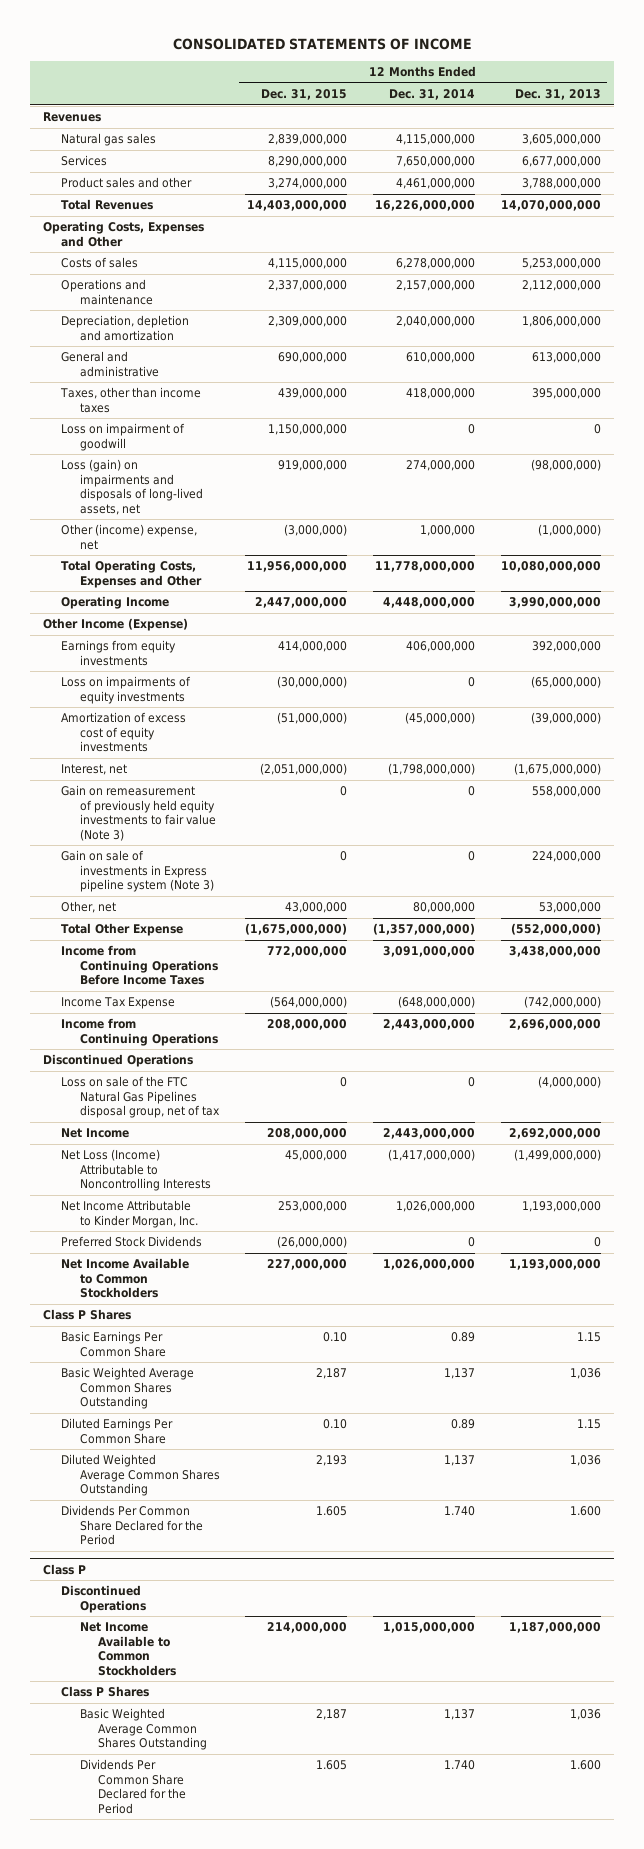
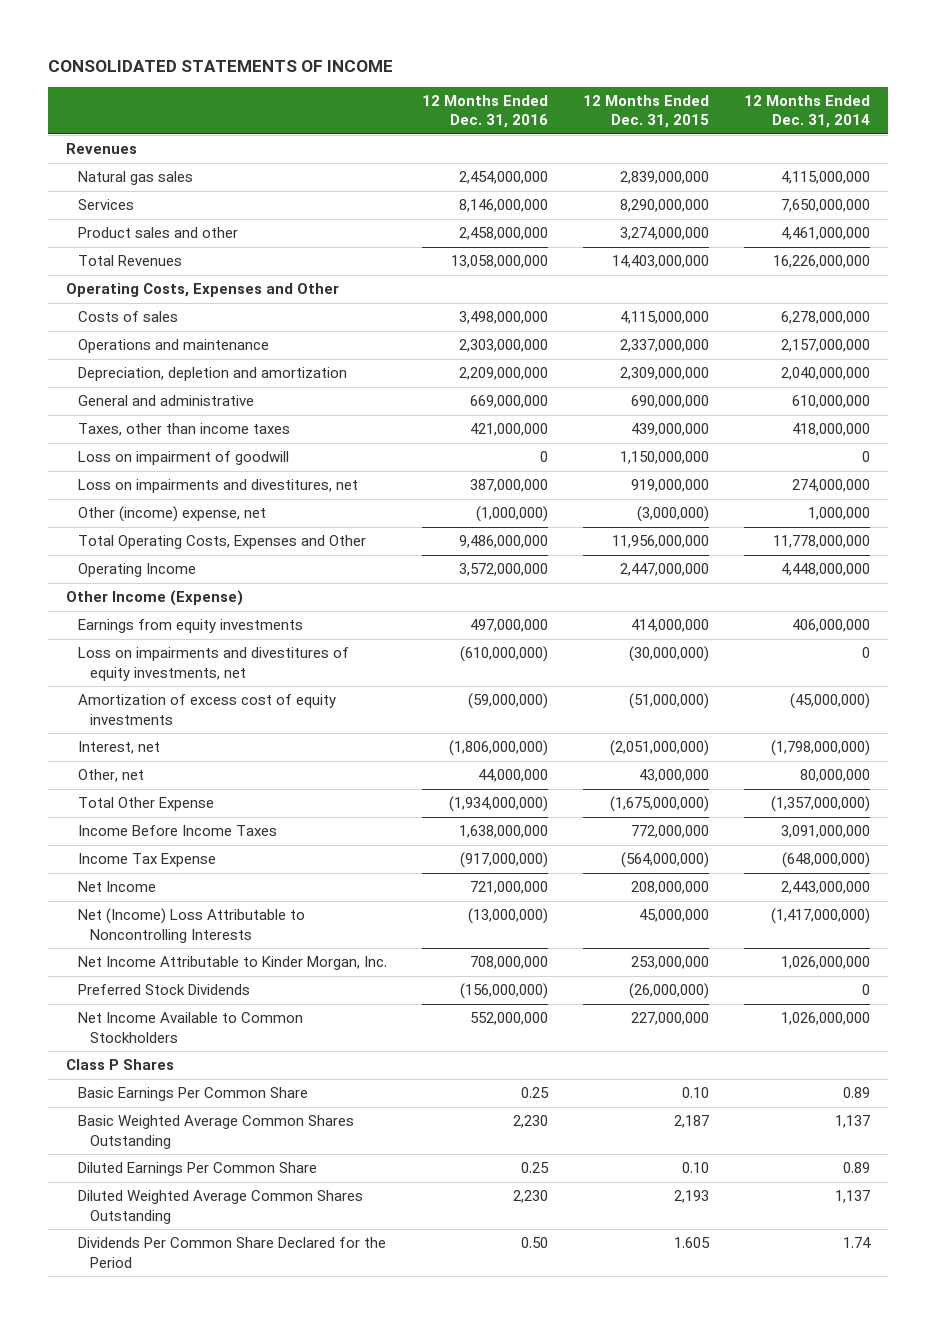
- | 12 Months Ended Dec. 31, 2015 | 12 Months Ended Dec. 31, 2014 | 12 Months Ended Dec. 31, 2013
+ | 12 Months Ended Dec. 31, 2016 | 12 Months Ended Dec. 31, 2015 | 12 Months Ended Dec. 31, 2014
- Loss (gain) on impairments and disposals of long-lived assets, net | 919,000,000 | 274,000,000 | (98,000,000)
+ Loss on impairments and divestitures, net | 387,000,000 | 919,000,000 | 274,000,000
- Loss on impairments of equity investments | (30,000,000) | 0 | (65,000,000)
+ Loss on impairments and divestitures of equity investments, net | (610,000,000) | (30,000,000) | 0
- Gain on remeasurement of previously held equity investments to fair value (Note 3) | 0 | 0 | 558,000,000
- Gain on sale of investments in Express pipeline system (Note 3) | 0 | 0 | 224,000,000
- Income from Continuing Operations Before Income Taxes | 772,000,000 | 3,091,000,000 | 3,438,000,000
+ Income Before Income Taxes | 1,638,000,000 | 772,000,000 | 3,091,000,000
- Income from Continuing Operations | 208,000,000 | 2,443,000,000 | 2,696,000,000
- Discontinued Operations
- Loss on sale of the FTC Natural Gas Pipelines disposal group, net of tax | 0 | 0 | (4,000,000)
- Net Loss (Income) Attributable to Noncontrolling Interests | 45,000,000 | (1,417,000,000) | (1,499,000,000)
+ Net (Income) Loss Attributable to Noncontrolling Interests | (13,000,000) | 45,000,000 | (1,417,000,000)
- Dividends Per Common Share Declared for the Period | 1.605 | 1.740 | 1.600
- Class P
- Discontinued Operations
- Net Income Available to Common Stockholders | 214,000,000 | 1,015,000,000 | 1,187,000,000
- Class P Shares
- Basic Weighted Average Common Shares Outstanding | 2,187 | 1,137 | 1,036
- Dividends Per Common Share Declared for the Period | 1.605 | 1.740 | 1.600
+ Dividends Per Common Share Declared for the Period | 0.50 | 1.605 | 1.74

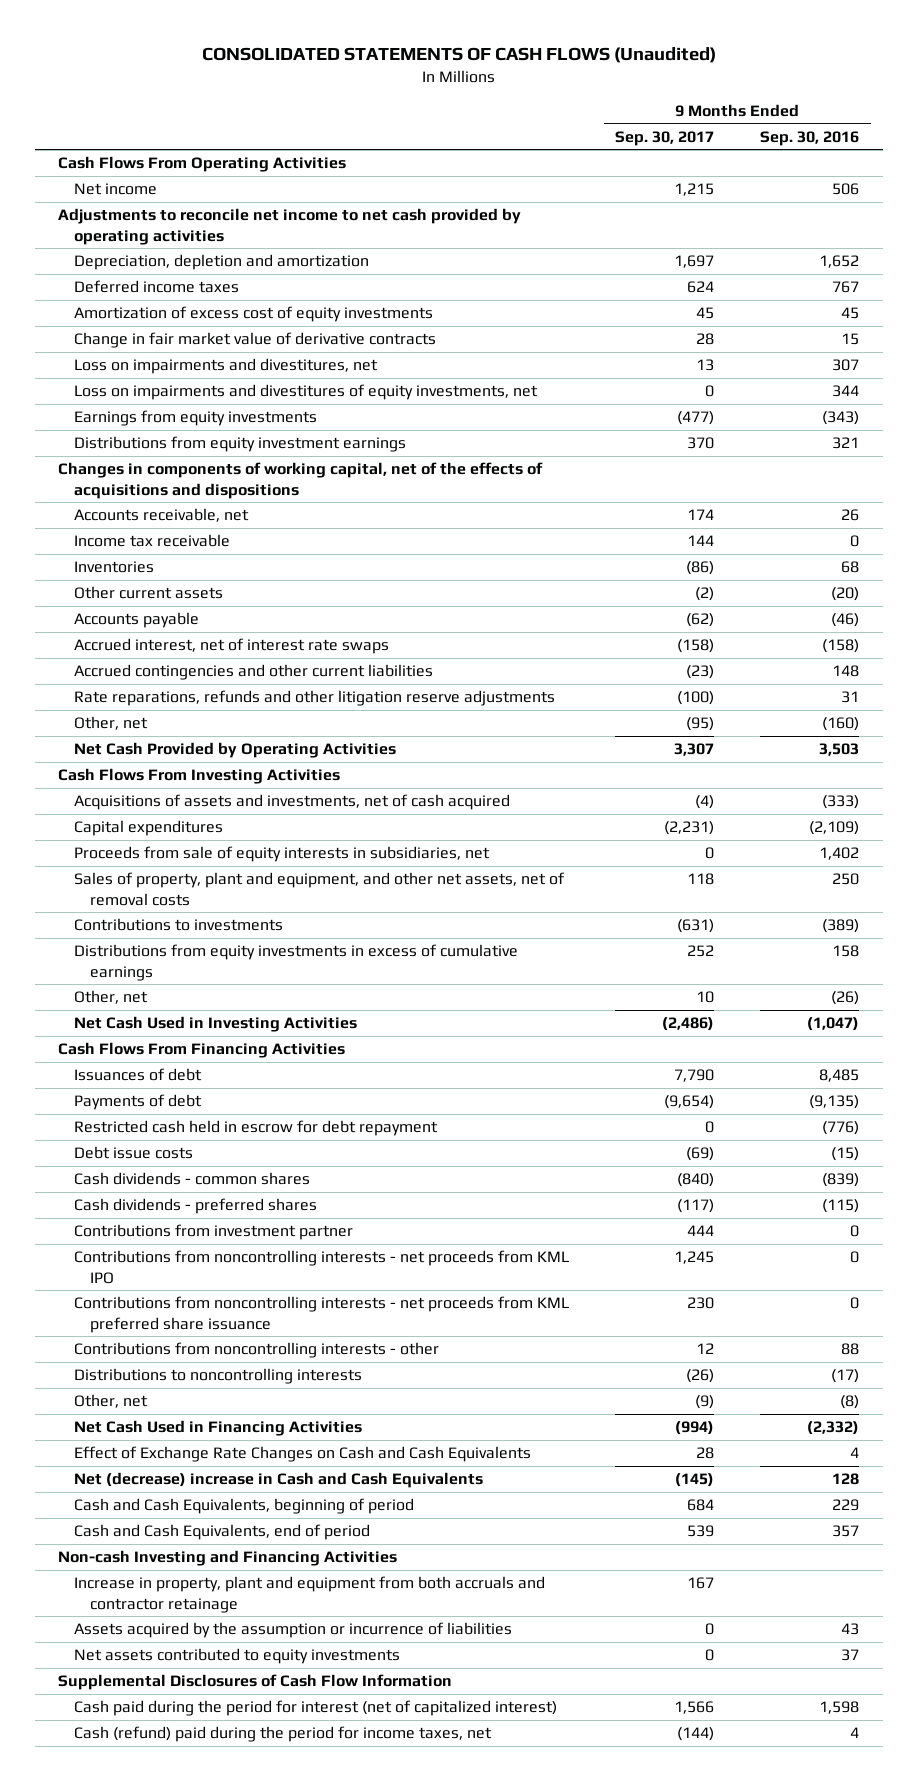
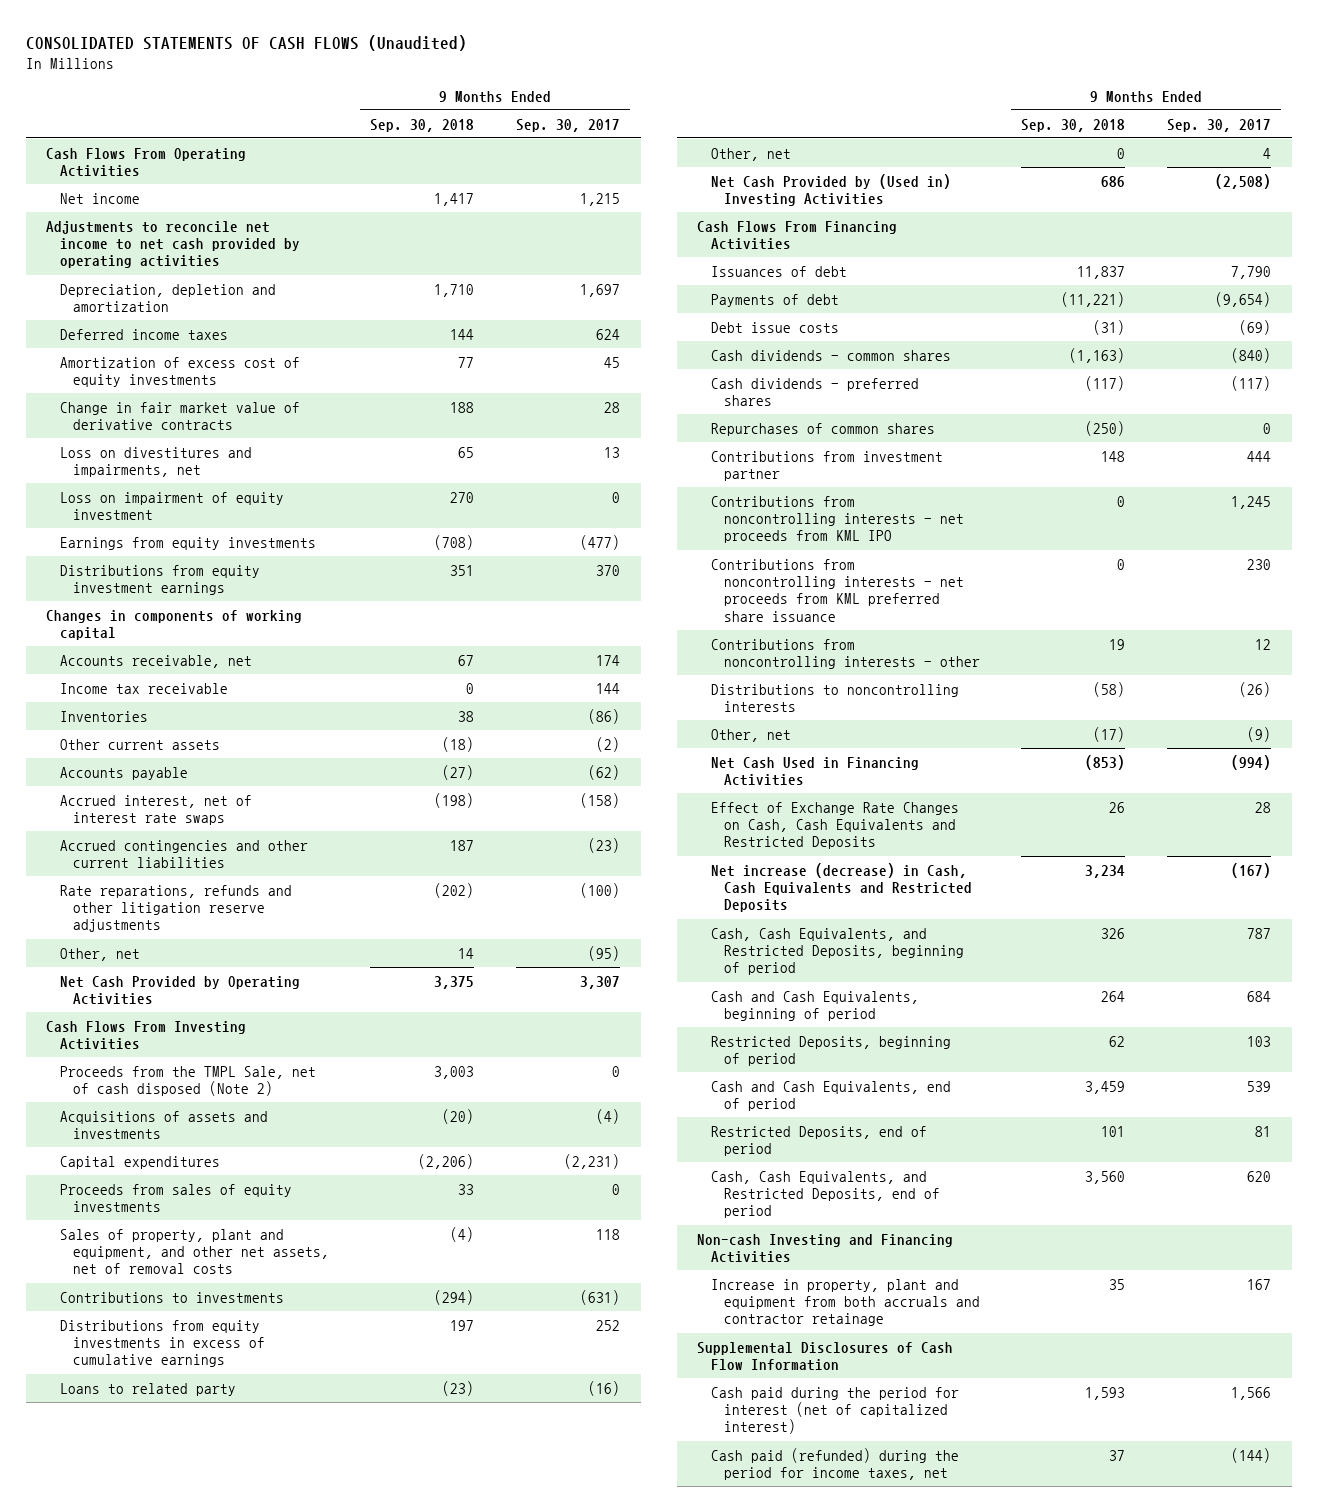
- | 9 Months Ended Sep. 30, 2017 | 9 Months Ended Sep. 30, 2016
+ | 9 Months Ended Sep. 30, 2018 | 9 Months Ended Sep. 30, 2017
- Loss on impairments and divestitures, net | 13 | 307
- Loss on impairments and divestitures of equity investments, net | 0 | 344
+ Loss on divestitures and impairments, net | 65 | 13
+ Loss on impairment of equity investment | 270 | 0
- Changes in components of working capital, net of the effects of acquisitions and dispositions
+ Changes in components of working capital
- Acquisitions of assets and investments, net of cash acquired | (4) | (333)
+ Proceeds from the TMPL Sale, net of cash disposed (Note 2) | 3,003 | 0
+ Acquisitions of assets and investments | (20) | (4)
- Proceeds from sale of equity interests in subsidiaries, net | 0 | 1,402
+ Proceeds from sales of equity investments | 33 | 0
- Other, net | 10 | (26)
- Net Cash Used in Investing Activities | (2,486) | (1,047)
+ Loans to related party | (23) | (16)
+ Other, net | 0 | 4
+ Net Cash Provided by (Used in) Investing Activities | 686 | (2,508)
- Restricted cash held in escrow for debt repayment | 0 | (776)
+ Repurchases of common shares | (250) | 0
- Effect of Exchange Rate Changes on Cash and Cash Equivalents | 28 | 4
- Net (decrease) increase in Cash and Cash Equivalents | (145) | 128
+ Effect of Exchange Rate Changes on Cash, Cash Equivalents and Restricted Deposits | 26 | 28
+ Net increase (decrease) in Cash, Cash Equivalents and Restricted Deposits | 3,234 | (167)
+ Cash, Cash Equivalents, and Restricted Deposits, beginning of period | 326 | 787
+ Restricted Deposits, beginning of period | 62 | 103
+ Restricted Deposits, end of period | 101 | 81
+ Cash, Cash Equivalents, and Restricted Deposits, end of period | 3,560 | 620
- Assets acquired by the assumption or incurrence of liabilities | 0 | 43
- Net assets contributed to equity investments | 0 | 37
- Cash (refund) paid during the period for income taxes, net | (144) | 4
+ Cash paid (refunded) during the period for income taxes, net | 37 | (144)

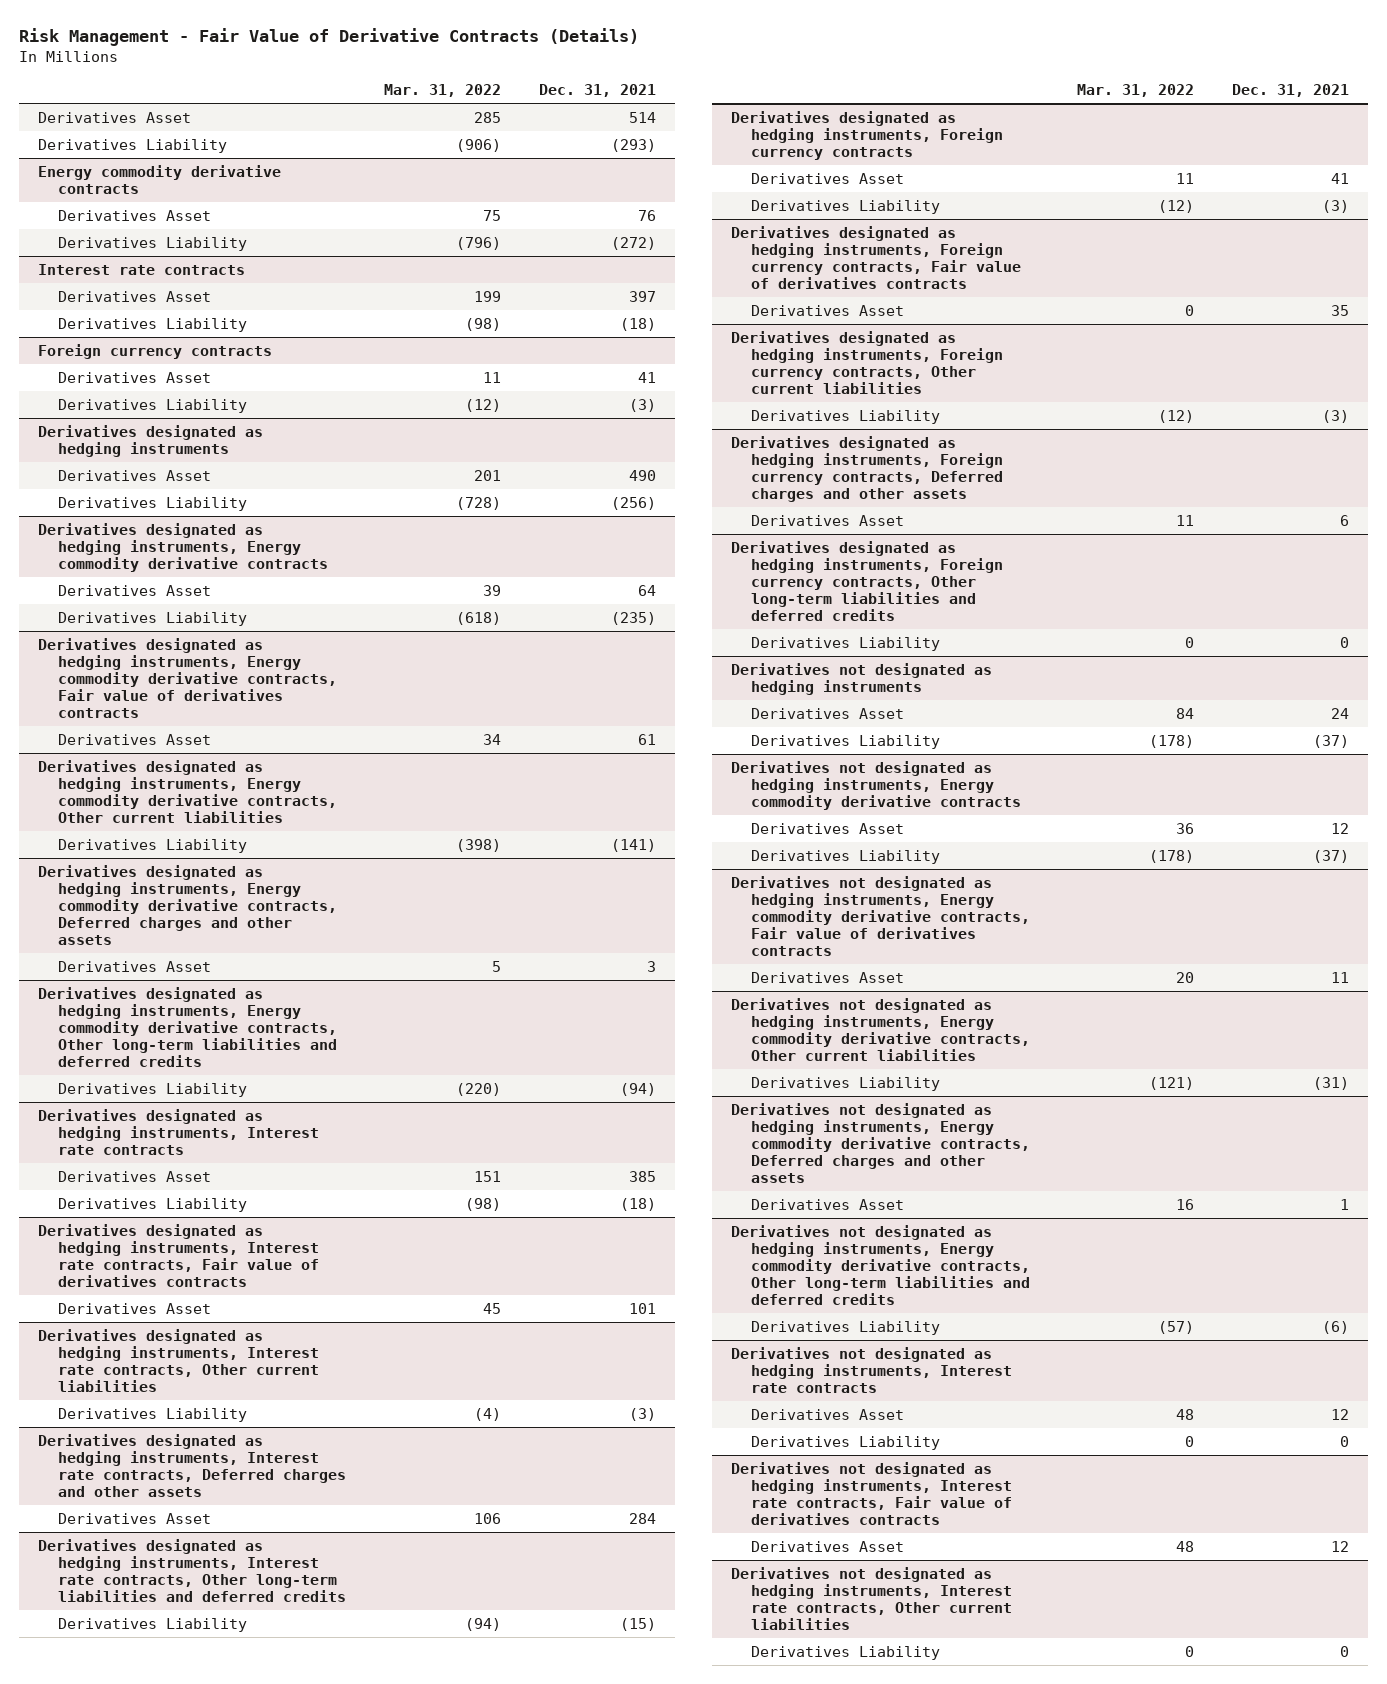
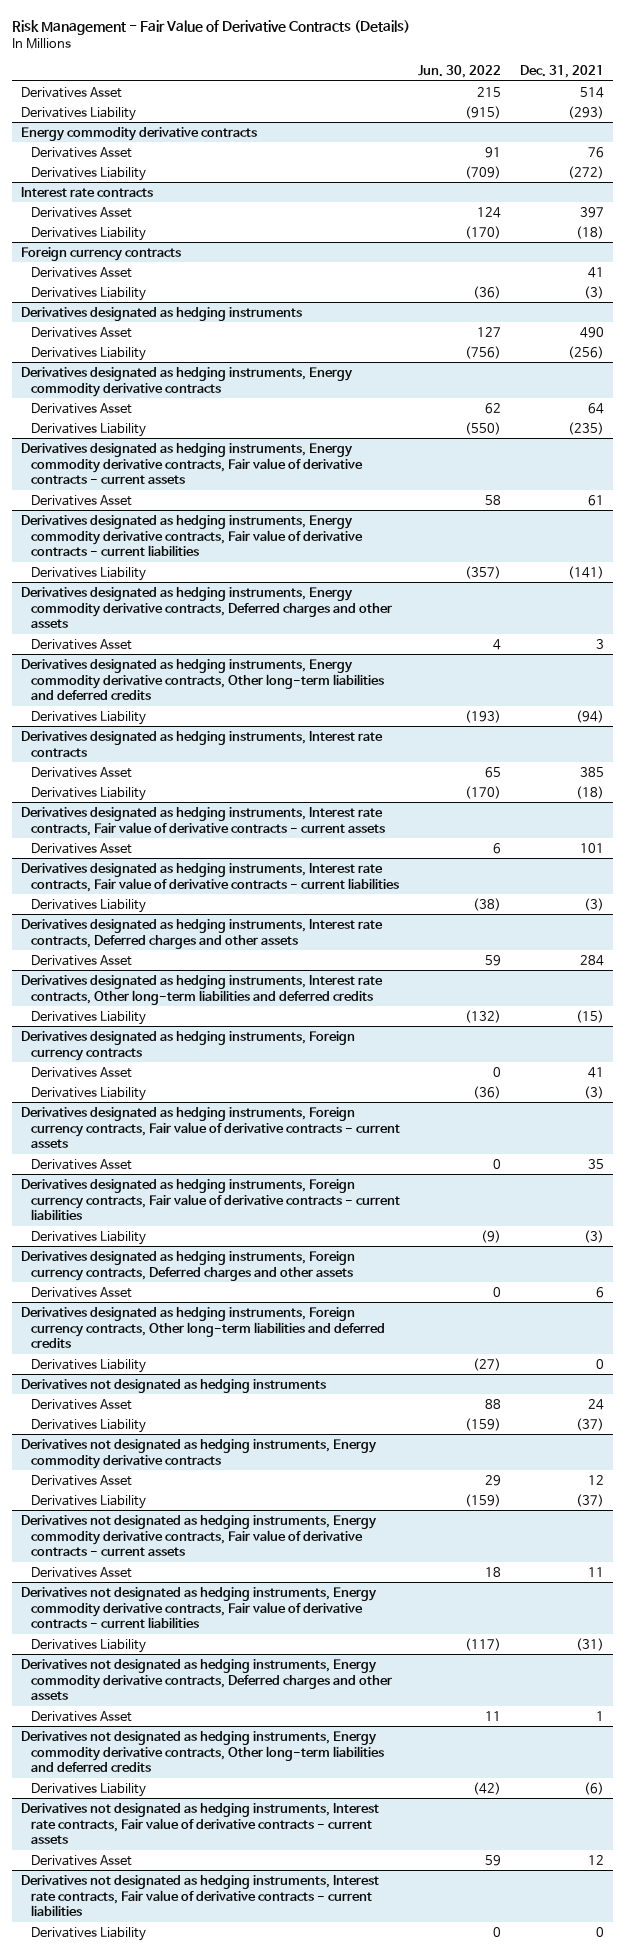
- | Mar. 31, 2022 | Dec. 31, 2021
+ | Jun. 30, 2022 | Dec. 31, 2021
- Derivatives designated as hedging instruments, Energy commodity derivative contracts, Fair value of derivatives contracts
+ Derivatives designated as hedging instruments, Energy commodity derivative contracts, Fair value of derivative contracts - current assets
- Derivatives designated as hedging instruments, Energy commodity derivative contracts, Other current liabilities
+ Derivatives designated as hedging instruments, Energy commodity derivative contracts, Fair value of derivative contracts - current liabilities
- Derivatives designated as hedging instruments, Interest rate contracts, Fair value of derivatives contracts
+ Derivatives designated as hedging instruments, Interest rate contracts, Fair value of derivative contracts - current assets
- Derivatives designated as hedging instruments, Interest rate contracts, Other current liabilities
+ Derivatives designated as hedging instruments, Interest rate contracts, Fair value of derivative contracts - current liabilities
- Derivatives designated as hedging instruments, Foreign currency contracts, Fair value of derivatives contracts
+ Derivatives designated as hedging instruments, Foreign currency contracts, Fair value of derivative contracts - current assets
- Derivatives designated as hedging instruments, Foreign currency contracts, Other current liabilities
+ Derivatives designated as hedging instruments, Foreign currency contracts, Fair value of derivative contracts - current liabilities
- Derivatives not designated as hedging instruments, Energy commodity derivative contracts, Fair value of derivatives contracts
+ Derivatives not designated as hedging instruments, Energy commodity derivative contracts, Fair value of derivative contracts - current assets
- Derivatives not designated as hedging instruments, Energy commodity derivative contracts, Other current liabilities
+ Derivatives not designated as hedging instruments, Energy commodity derivative contracts, Fair value of derivative contracts - current liabilities
- Derivatives not designated as hedging instruments, Interest rate contracts
- Derivatives Asset | 48 | 12
- Derivatives Liability | 0 | 0
- Derivatives not designated as hedging instruments, Interest rate contracts, Fair value of derivatives contracts
+ Derivatives not designated as hedging instruments, Interest rate contracts, Fair value of derivative contracts - current assets
- Derivatives not designated as hedging instruments, Interest rate contracts, Other current liabilities
+ Derivatives not designated as hedging instruments, Interest rate contracts, Fair value of derivative contracts - current liabilities

